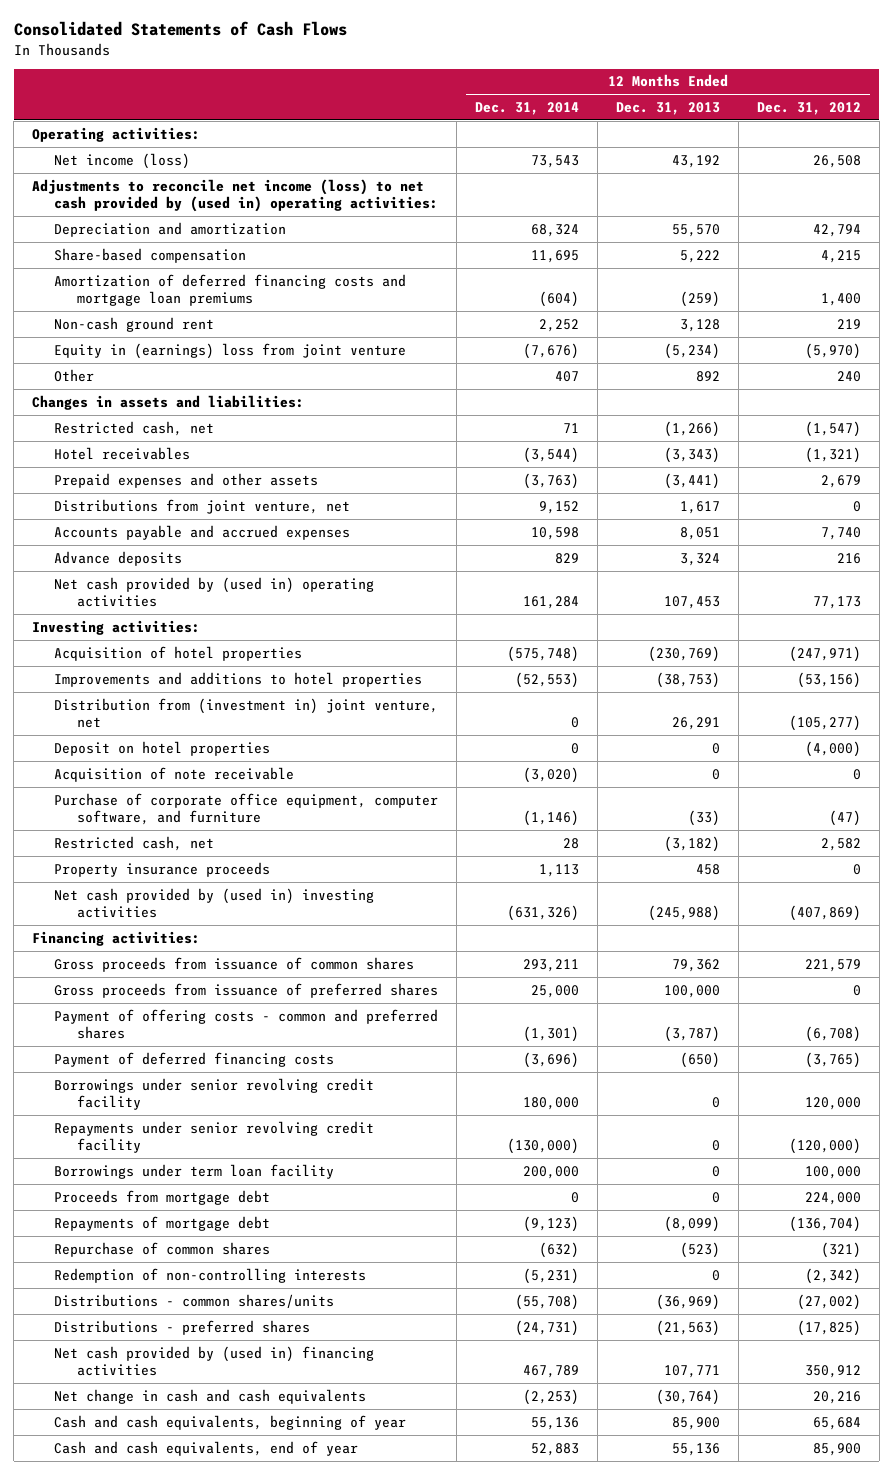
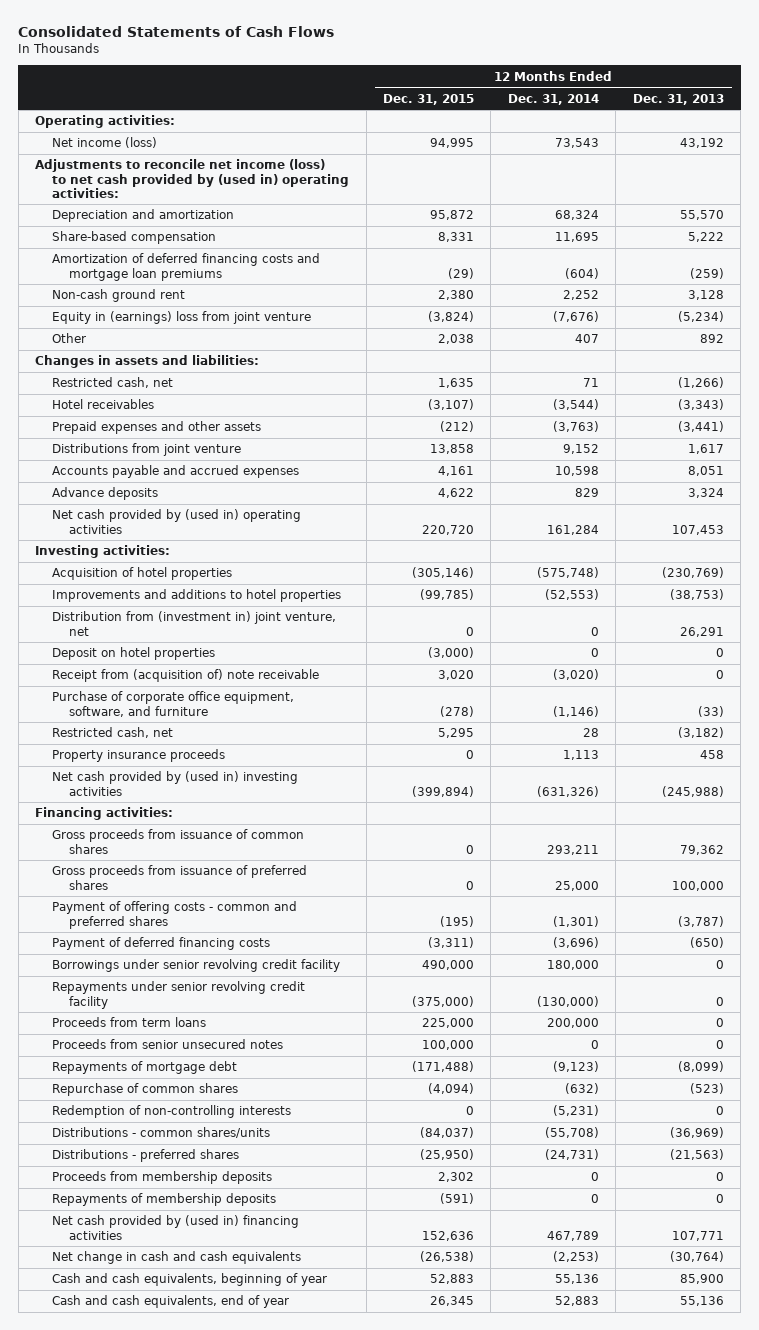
- | 12 Months Ended Dec. 31, 2014 | 12 Months Ended Dec. 31, 2013 | 12 Months Ended Dec. 31, 2012
+ | 12 Months Ended Dec. 31, 2015 | 12 Months Ended Dec. 31, 2014 | 12 Months Ended Dec. 31, 2013
- Distributions from joint venture, net | 9,152 | 1,617 | 0
+ Distributions from joint venture | 13,858 | 9,152 | 1,617
- Acquisition of note receivable | (3,020) | 0 | 0
- Purchase of corporate office equipment, computer software, and furniture | (1,146) | (33) | (47)
+ Receipt from (acquisition of) note receivable | 3,020 | (3,020) | 0
+ Purchase of corporate office equipment, software, and furniture | (278) | (1,146) | (33)
- Borrowings under term loan facility | 200,000 | 0 | 100,000
- Proceeds from mortgage debt | 0 | 0 | 224,000
+ Proceeds from term loans | 225,000 | 200,000 | 0
+ Proceeds from senior unsecured notes | 100,000 | 0 | 0
+ Proceeds from membership deposits | 2,302 | 0 | 0
+ Repayments of membership deposits | (591) | 0 | 0

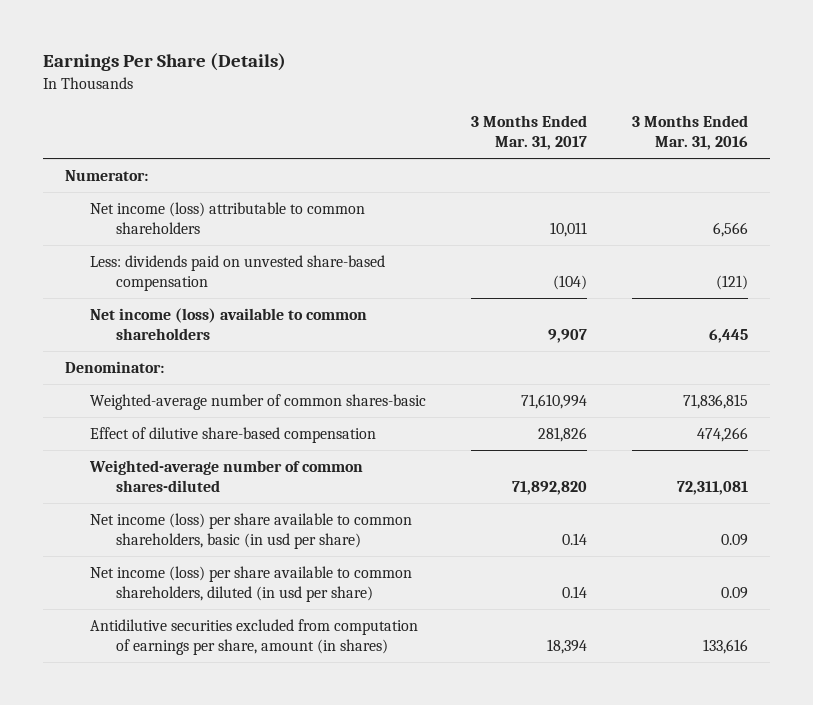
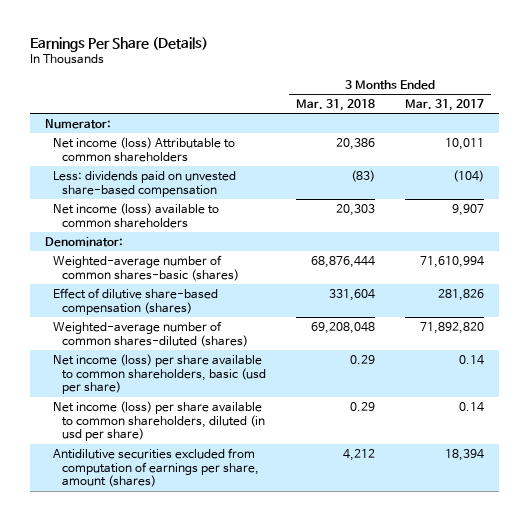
- | 3 Months Ended Mar. 31, 2017 | 3 Months Ended Mar. 31, 2016
+ | 3 Months Ended Mar. 31, 2018 | 3 Months Ended Mar. 31, 2017
- Net income (loss) attributable to common shareholders | 10,011 | 6,566
+ Net income (loss) Attributable to common shareholders | 20,386 | 10,011
- Weighted-average number of common shares-basic | 71,610,994 | 71,836,815
- Effect of dilutive share-based compensation | 281,826 | 474,266
- Weighted-average number of common shares-diluted | 71,892,820 | 72,311,081
- Net income (loss) per share available to common shareholders, basic (in usd per share) | 0.14 | 0.09
+ Weighted-average number of common shares-basic (shares) | 68,876,444 | 71,610,994
+ Effect of dilutive share-based compensation (shares) | 331,604 | 281,826
+ Weighted-average number of common shares-diluted (shares) | 69,208,048 | 71,892,820
+ Net income (loss) per share available to common shareholders, basic (usd per share) | 0.29 | 0.14
- Antidilutive securities excluded from computation of earnings per share, amount (in shares) | 18,394 | 133,616
+ Antidilutive securities excluded from computation of earnings per share, amount (shares) | 4,212 | 18,394

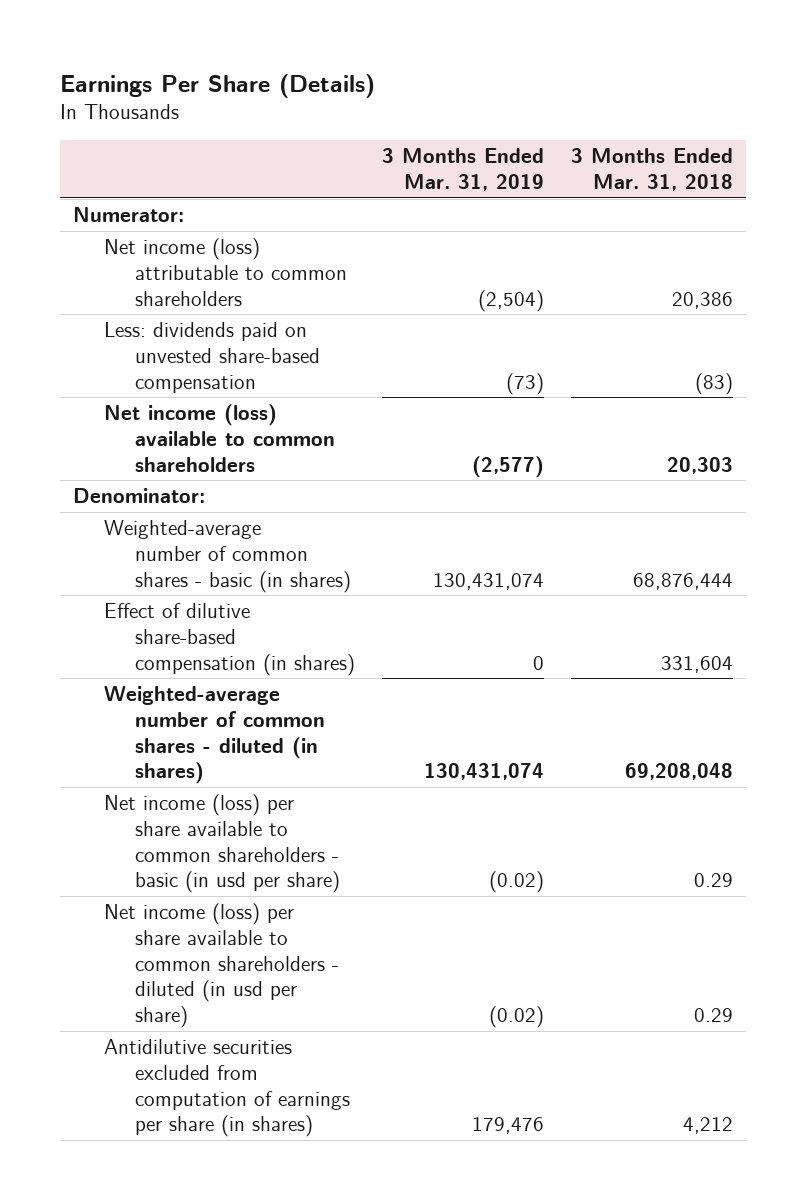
- | 3 Months Ended Mar. 31, 2018 | 3 Months Ended Mar. 31, 2017
+ | 3 Months Ended Mar. 31, 2019 | 3 Months Ended Mar. 31, 2018
- Net income (loss) Attributable to common shareholders | 20,386 | 10,011
+ Net income (loss) attributable to common shareholders | (2,504) | 20,386
- Weighted-average number of common shares-basic (shares) | 68,876,444 | 71,610,994
- Effect of dilutive share-based compensation (shares) | 331,604 | 281,826
- Weighted-average number of common shares-diluted (shares) | 69,208,048 | 71,892,820
- Net income (loss) per share available to common shareholders, basic (usd per share) | 0.29 | 0.14
- Net income (loss) per share available to common shareholders, diluted (in usd per share) | 0.29 | 0.14
- Antidilutive securities excluded from computation of earnings per share, amount (shares) | 4,212 | 18,394
+ Weighted-average number of common shares - basic (in shares) | 130,431,074 | 68,876,444
+ Effect of dilutive share-based compensation (in shares) | 0 | 331,604
+ Weighted-average number of common shares - diluted (in shares) | 130,431,074 | 69,208,048
+ Net income (loss) per share available to common shareholders - basic (in usd per share) | (0.02) | 0.29
+ Net income (loss) per share available to common shareholders - diluted (in usd per share) | (0.02) | 0.29
+ Antidilutive securities excluded from computation of earnings per share (in shares) | 179,476 | 4,212

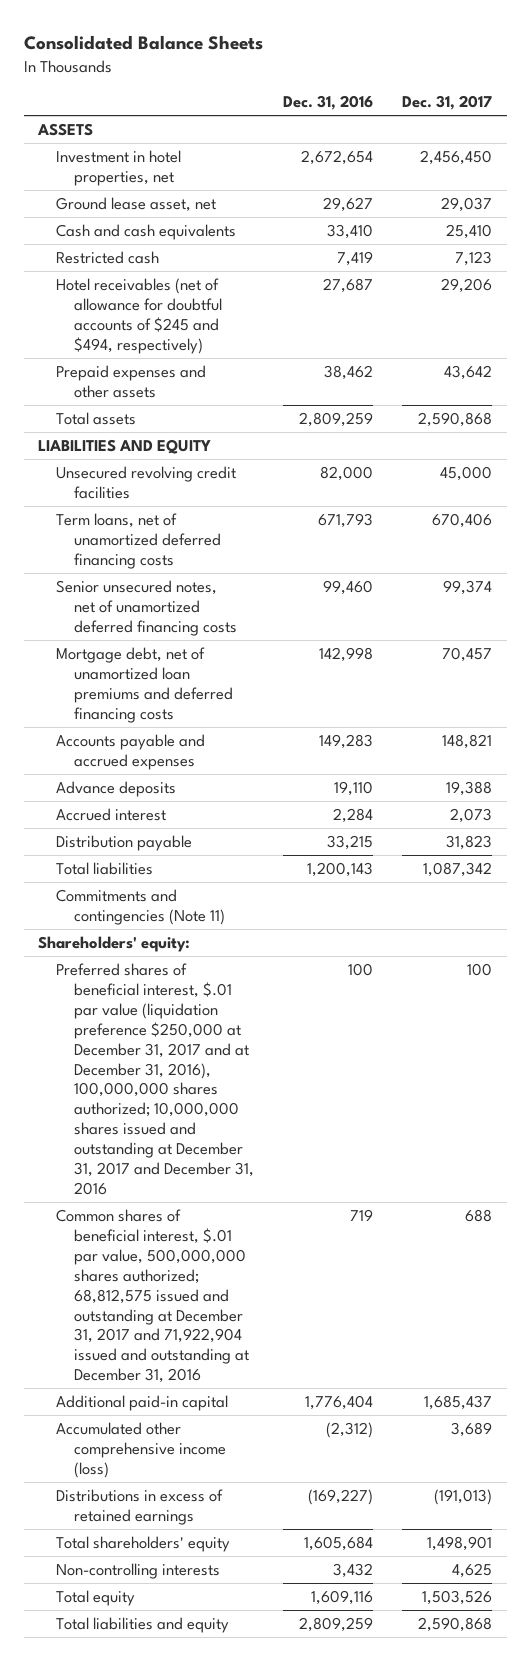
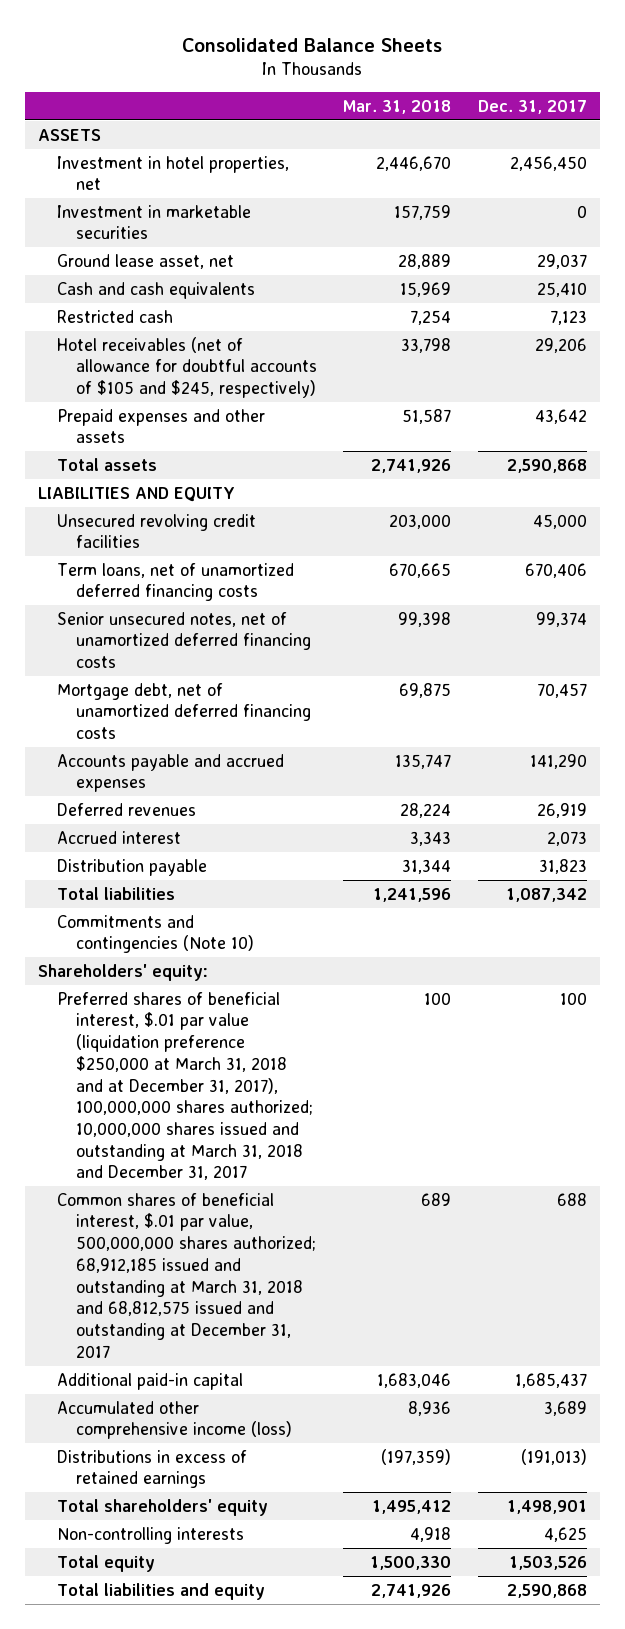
- | Dec. 31, 2016 | Dec. 31, 2017
+ | Mar. 31, 2018 | Dec. 31, 2017
+ Investment in marketable securities | 157,759 | 0
- Hotel receivables (net of allowance for doubtful accounts of $245 and $494, respectively) | 27,687 | 29,206
+ Hotel receivables (net of allowance for doubtful accounts of $105 and $245, respectively) | 33,798 | 29,206
- Mortgage debt, net of unamortized loan premiums and deferred financing costs | 142,998 | 70,457
- Accounts payable and accrued expenses | 149,283 | 148,821
- Advance deposits | 19,110 | 19,388
+ Mortgage debt, net of unamortized deferred financing costs | 69,875 | 70,457
+ Accounts payable and accrued expenses | 135,747 | 141,290
+ Deferred revenues | 28,224 | 26,919
- Commitments and contingencies (Note 11)
+ Commitments and contingencies (Note 10)
- Preferred shares of beneficial interest, $.01 par value (liquidation preference $250,000 at December 31, 2017 and at December 31, 2016), 100,000,000 shares authorized; 10,000,000 shares issued and outstanding at December 31, 2017 and December 31, 2016 | 100 | 100
- Common shares of beneficial interest, $.01 par value, 500,000,000 shares authorized; 68,812,575 issued and outstanding at December 31, 2017 and 71,922,904 issued and outstanding at December 31, 2016 | 719 | 688
+ Preferred shares of beneficial interest, $.01 par value (liquidation preference $250,000 at March 31, 2018 and at December 31, 2017), 100,000,000 shares authorized; 10,000,000 shares issued and outstanding at March 31, 2018 and December 31, 2017 | 100 | 100
+ Common shares of beneficial interest, $.01 par value, 500,000,000 shares authorized; 68,912,185 issued and outstanding at March 31, 2018 and 68,812,575 issued and outstanding at December 31, 2017 | 689 | 688

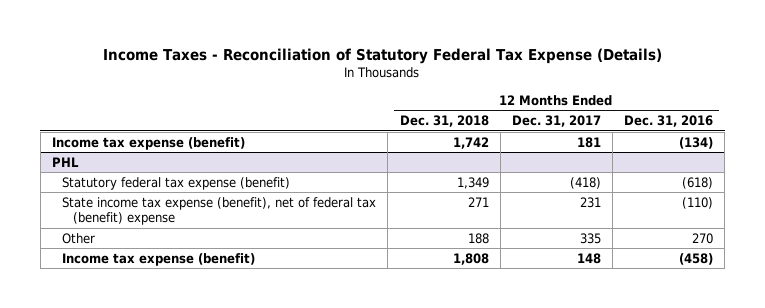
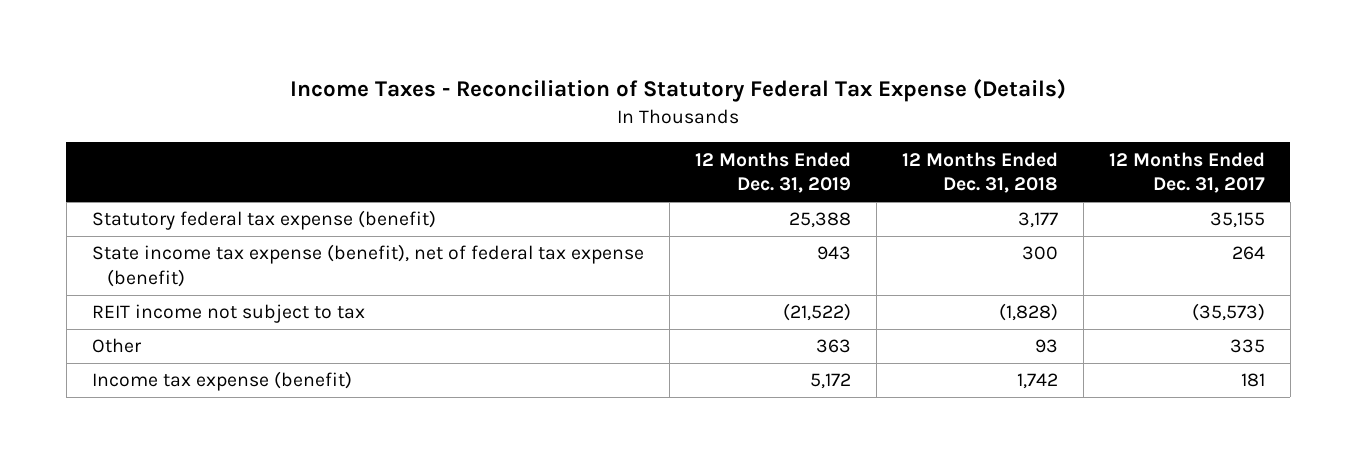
- | 12 Months Ended Dec. 31, 2018 | 12 Months Ended Dec. 31, 2017 | 12 Months Ended Dec. 31, 2016
+ | 12 Months Ended Dec. 31, 2019 | 12 Months Ended Dec. 31, 2018 | 12 Months Ended Dec. 31, 2017
+ Statutory federal tax expense (benefit) | 25,388 | 3,177 | 35,155
+ State income tax expense (benefit), net of federal tax expense (benefit) | 943 | 300 | 264
+ REIT income not subject to tax | (21,522) | (1,828) | (35,573)
+ Other | 363 | 93 | 335
- PHL
- Statutory federal tax expense (benefit) | 1,349 | (418) | (618)
- State income tax expense (benefit), net of federal tax (benefit) expense | 271 | 231 | (110)
- Other | 188 | 335 | 270
- Income tax expense (benefit) | 1,808 | 148 | (458)

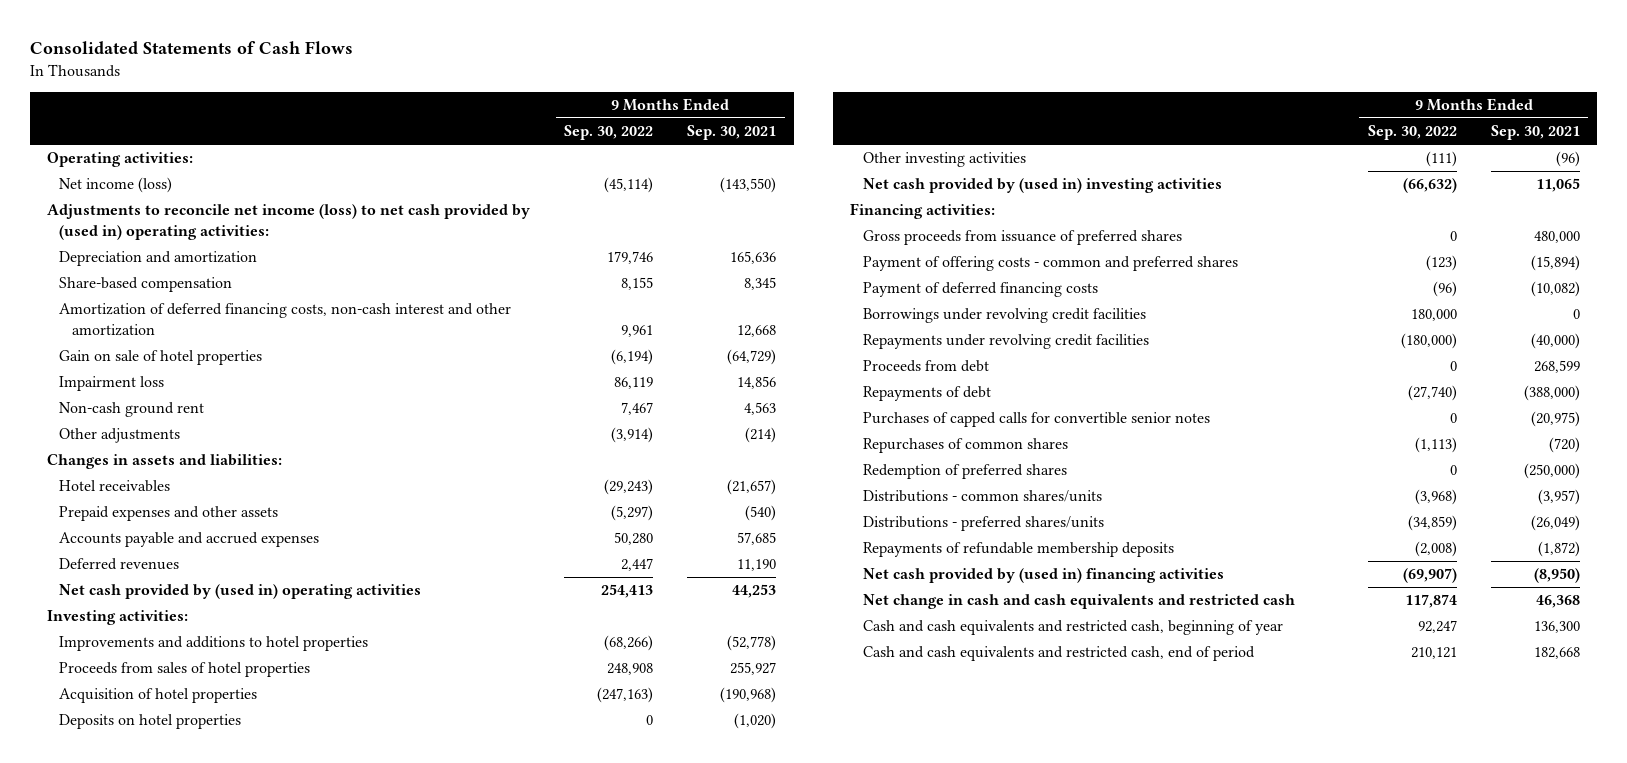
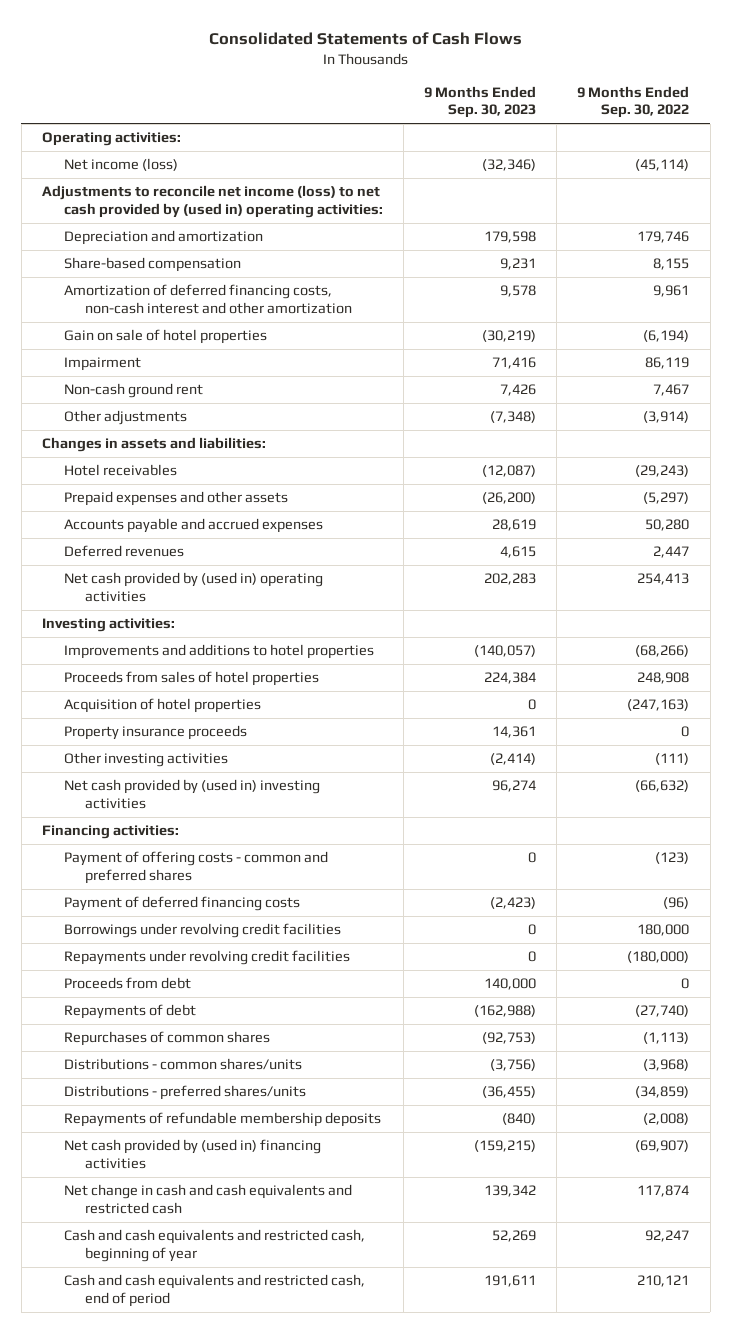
- | 9 Months Ended Sep. 30, 2022 | 9 Months Ended Sep. 30, 2021
+ | 9 Months Ended Sep. 30, 2023 | 9 Months Ended Sep. 30, 2022
- Impairment loss | 86,119 | 14,856
+ Impairment | 71,416 | 86,119
- Deposits on hotel properties | 0 | (1,020)
+ Property insurance proceeds | 14,361 | 0
- Gross proceeds from issuance of preferred shares | 0 | 480,000
- Purchases of capped calls for convertible senior notes | 0 | (20,975)
- Redemption of preferred shares | 0 | (250,000)

